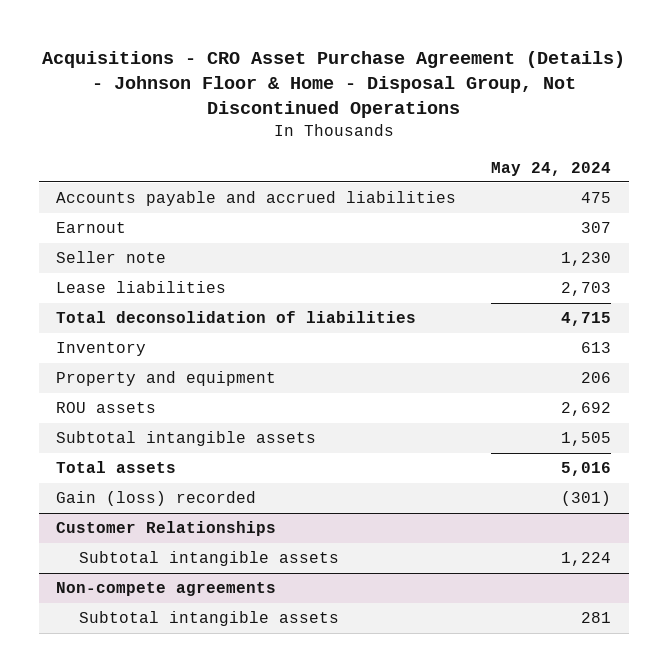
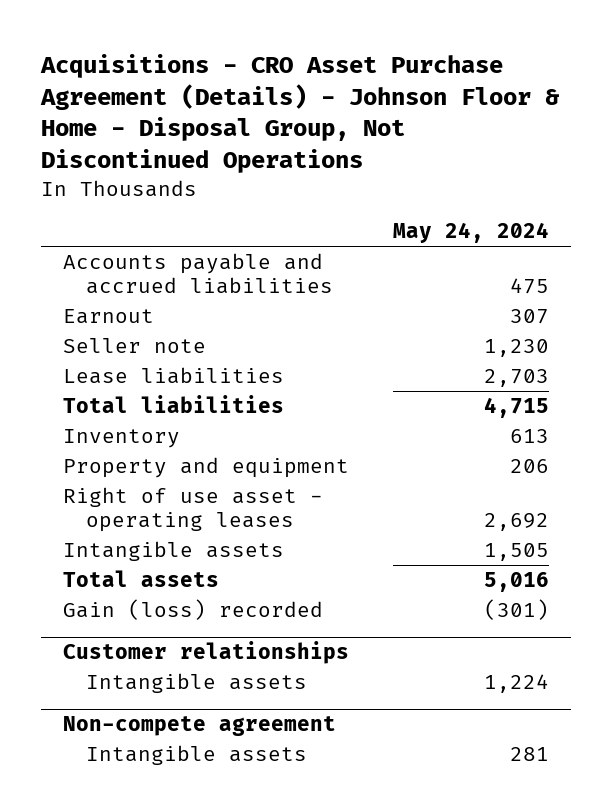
- Total deconsolidation of liabilities | 4,715
+ Total liabilities | 4,715
- ROU assets | 2,692
- Subtotal intangible assets | 1,505
+ Right of use asset - operating leases | 2,692
+ Intangible assets | 1,505
- Customer Relationships
- Subtotal intangible assets | 1,224
- Non-compete agreements
- Subtotal intangible assets | 281
+ Customer relationships
+ Intangible assets | 1,224
+ Non-compete agreement
+ Intangible assets | 281

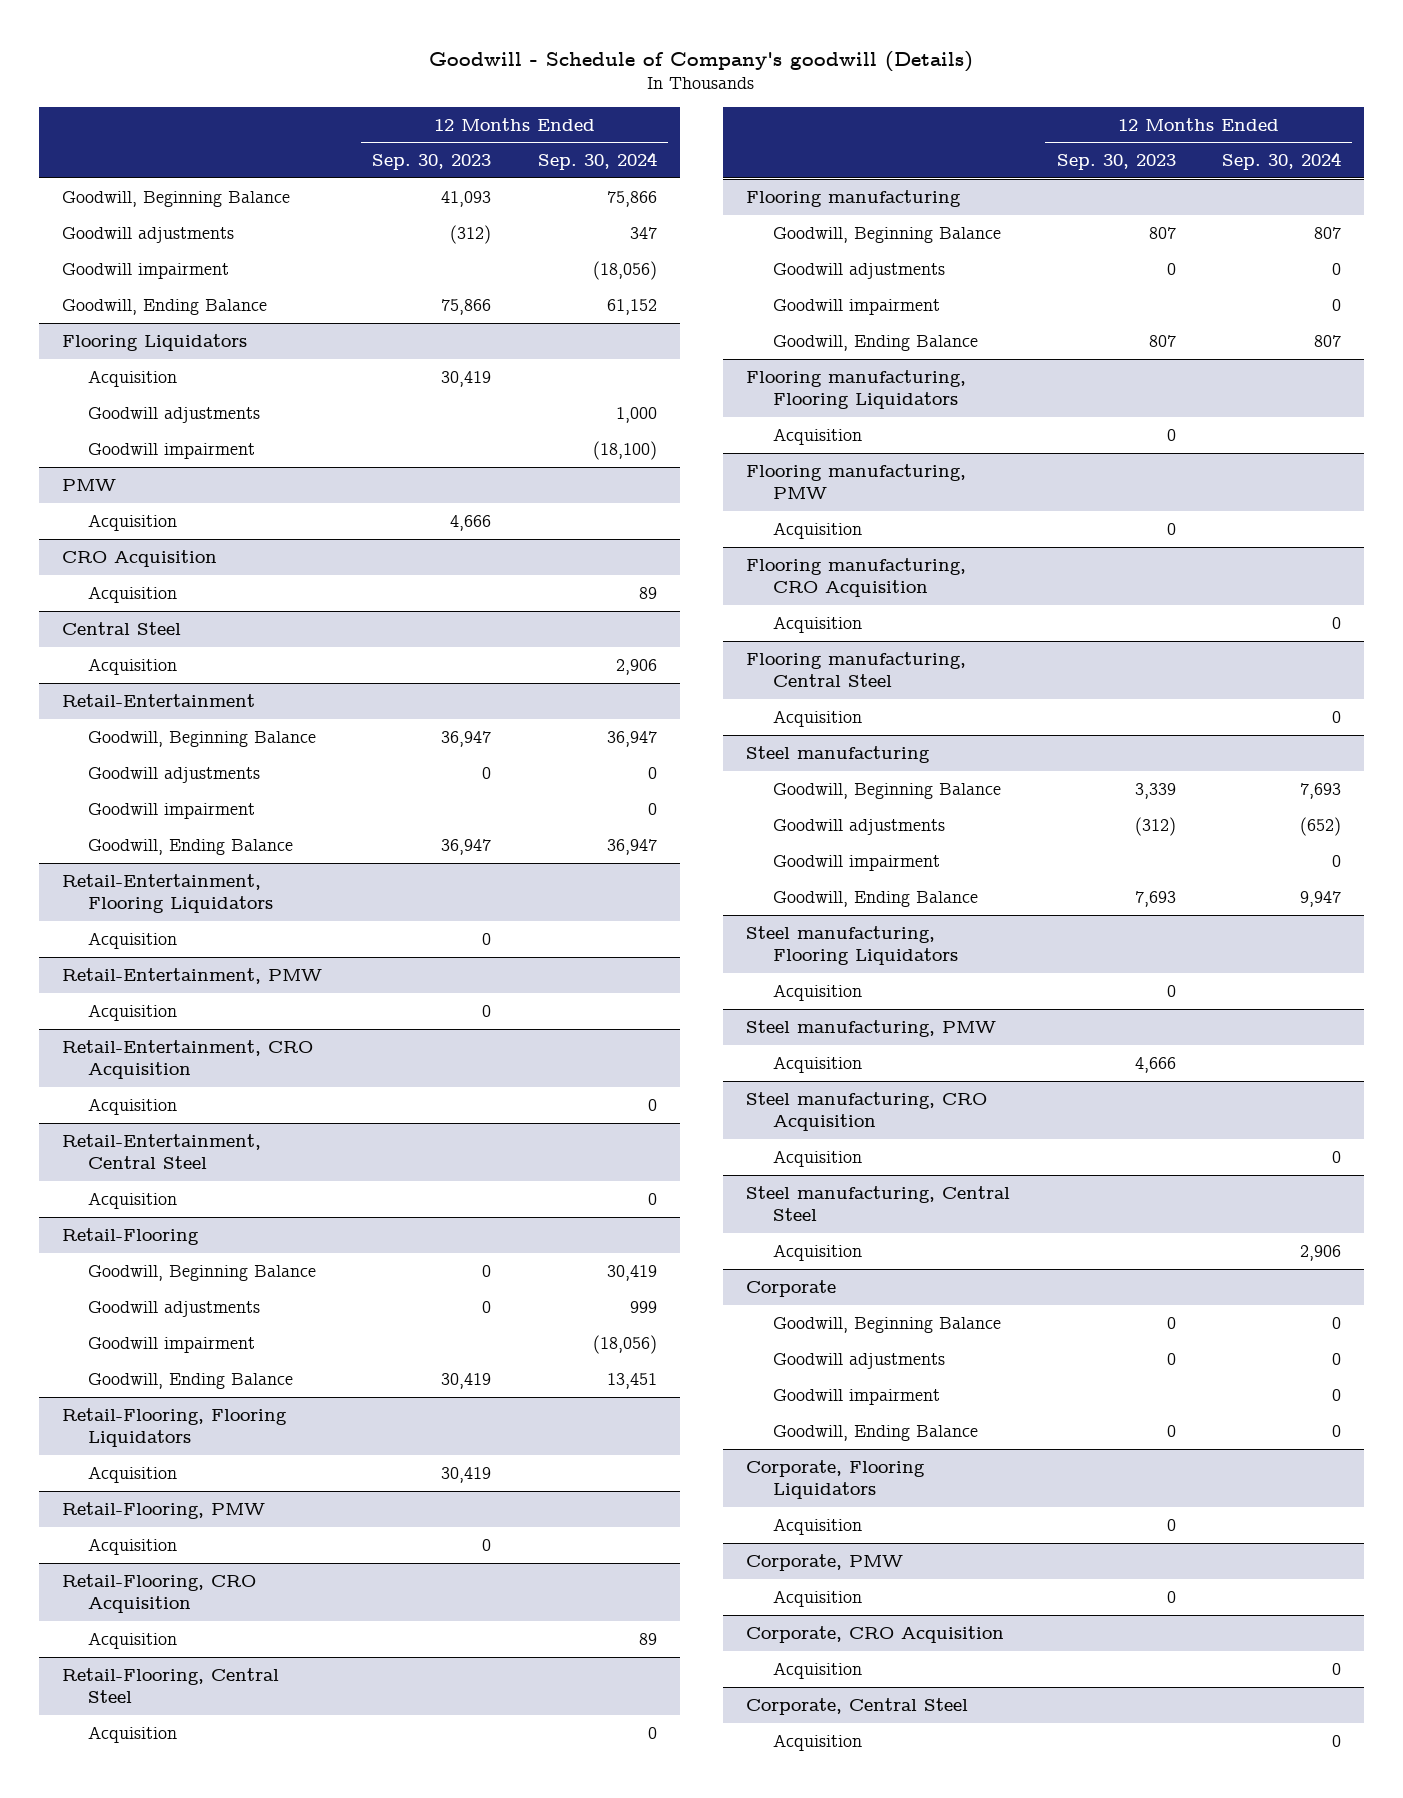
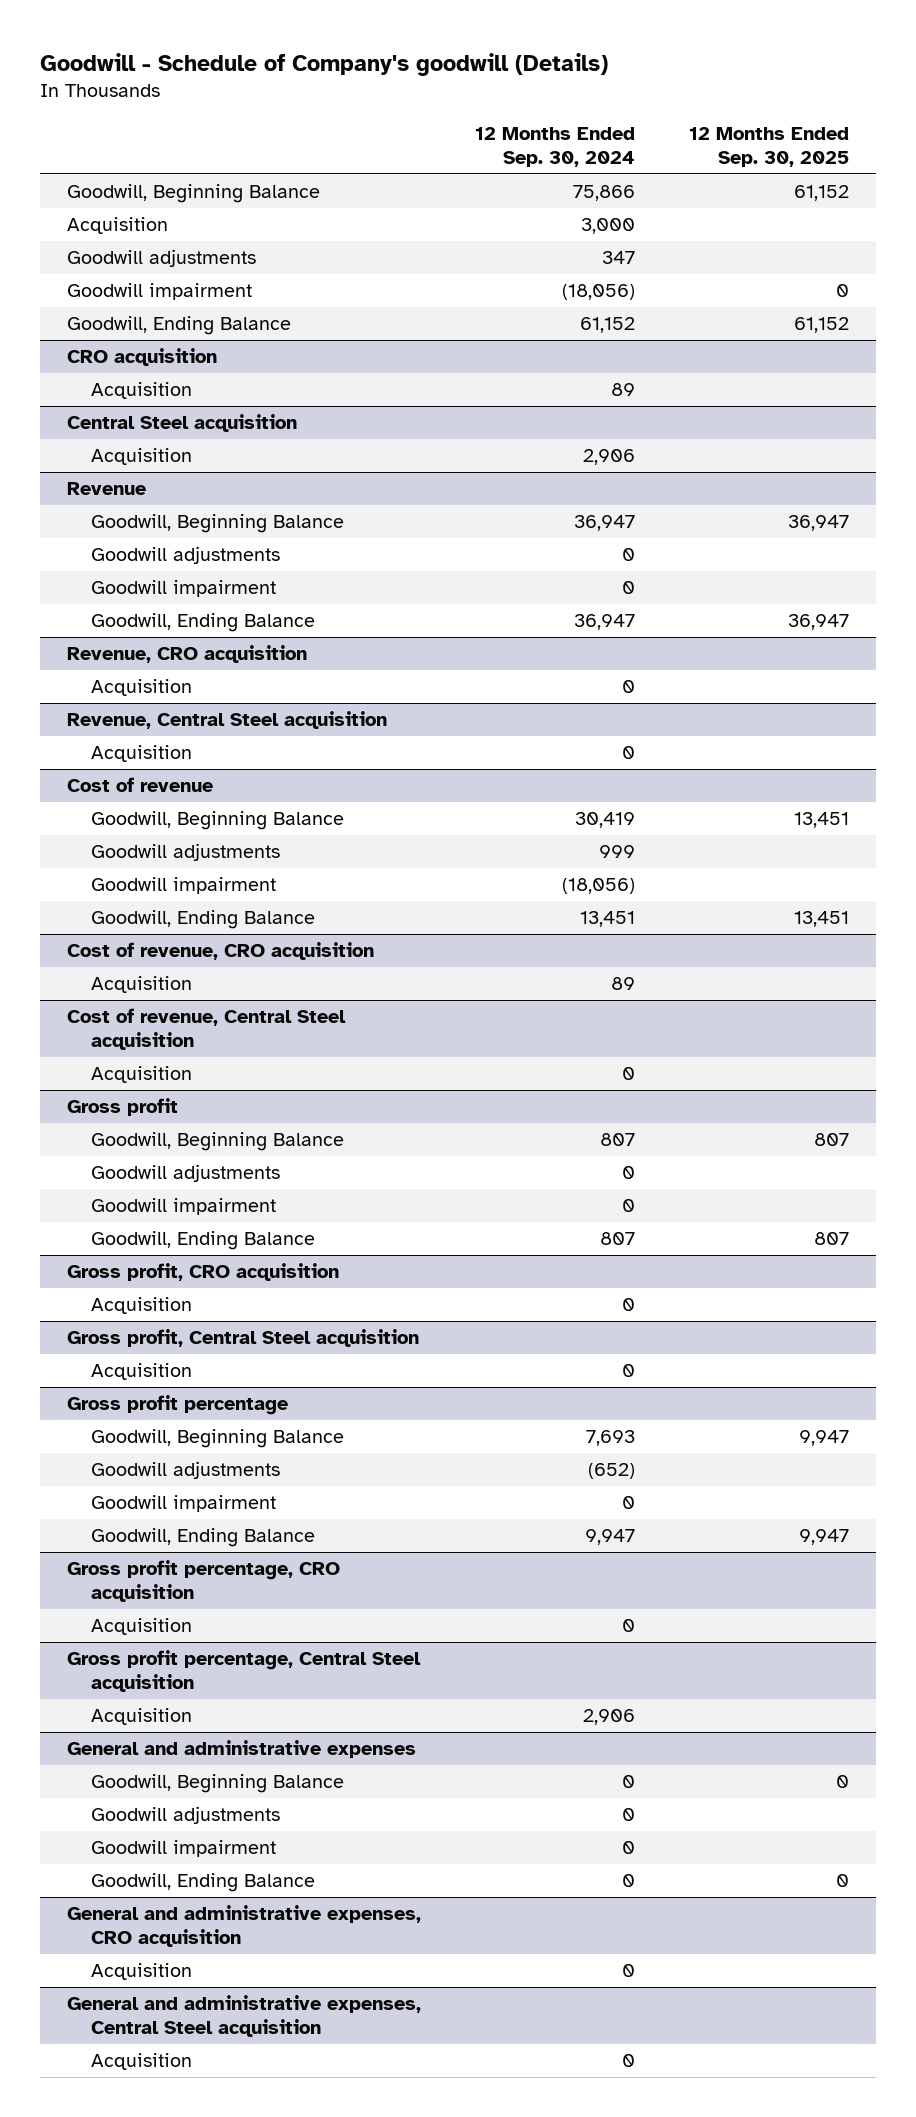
- | 12 Months Ended Sep. 30, 2023 | 12 Months Ended Sep. 30, 2024
+ | 12 Months Ended Sep. 30, 2024 | 12 Months Ended Sep. 30, 2025
+ Acquisition | 3,000 |
- Flooring Liquidators
- Acquisition | 30,419 |
- Goodwill adjustments | | 1,000
- Goodwill impairment | | (18,100)
- PMW
- Acquisition | 4,666 |
- CRO Acquisition
+ CRO acquisition
- Central Steel
+ Central Steel acquisition
- Retail-Entertainment
+ Revenue
- Retail-Entertainment, Flooring Liquidators
- Acquisition | 0 |
- Retail-Entertainment, PMW
- Acquisition | 0 |
- Retail-Entertainment, CRO Acquisition
+ Revenue, CRO acquisition
- Retail-Entertainment, Central Steel
+ Revenue, Central Steel acquisition
- Retail-Flooring
+ Cost of revenue
- Retail-Flooring, Flooring Liquidators
- Acquisition | 30,419 |
- Retail-Flooring, PMW
- Acquisition | 0 |
- Retail-Flooring, CRO Acquisition
+ Cost of revenue, CRO acquisition
- Retail-Flooring, Central Steel
+ Cost of revenue, Central Steel acquisition
- Flooring manufacturing
+ Gross profit
- Flooring manufacturing, Flooring Liquidators
- Acquisition | 0 |
- Flooring manufacturing, PMW
- Acquisition | 0 |
- Flooring manufacturing, CRO Acquisition
+ Gross profit, CRO acquisition
- Flooring manufacturing, Central Steel
+ Gross profit, Central Steel acquisition
- Steel manufacturing
+ Gross profit percentage
- Steel manufacturing, Flooring Liquidators
- Acquisition | 0 |
- Steel manufacturing, PMW
- Acquisition | 4,666 |
- Steel manufacturing, CRO Acquisition
+ Gross profit percentage, CRO acquisition
- Steel manufacturing, Central Steel
+ Gross profit percentage, Central Steel acquisition
- Corporate
+ General and administrative expenses
- Corporate, Flooring Liquidators
- Acquisition | 0 |
- Corporate, PMW
- Acquisition | 0 |
- Corporate, CRO Acquisition
+ General and administrative expenses, CRO acquisition
- Corporate, Central Steel
+ General and administrative expenses, Central Steel acquisition

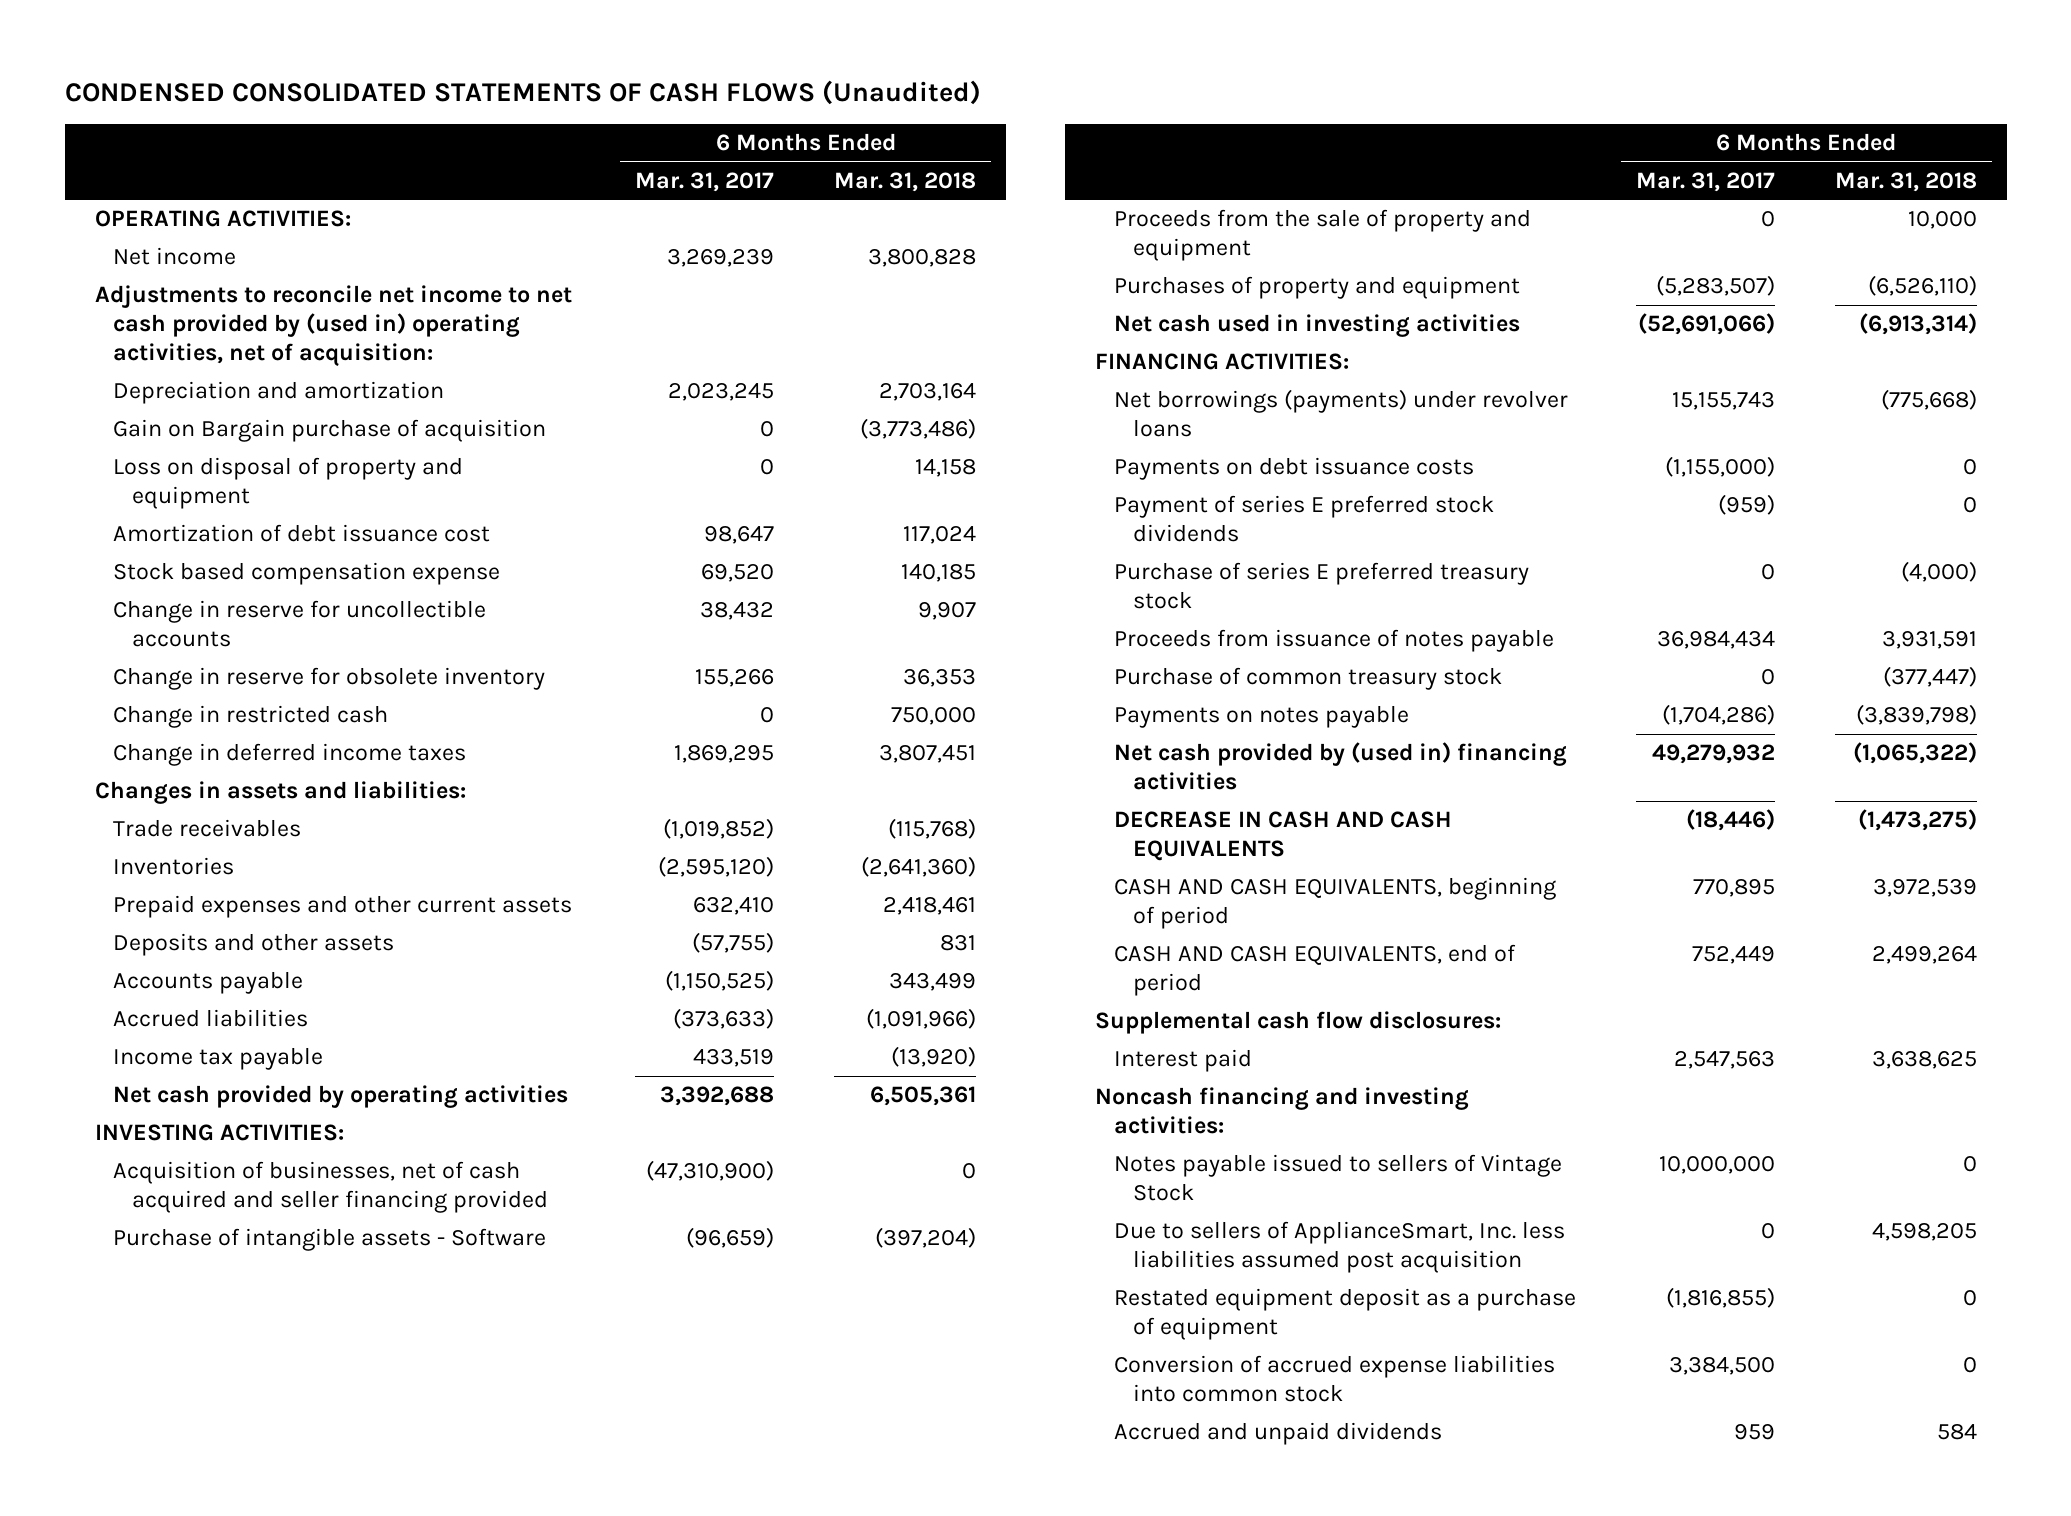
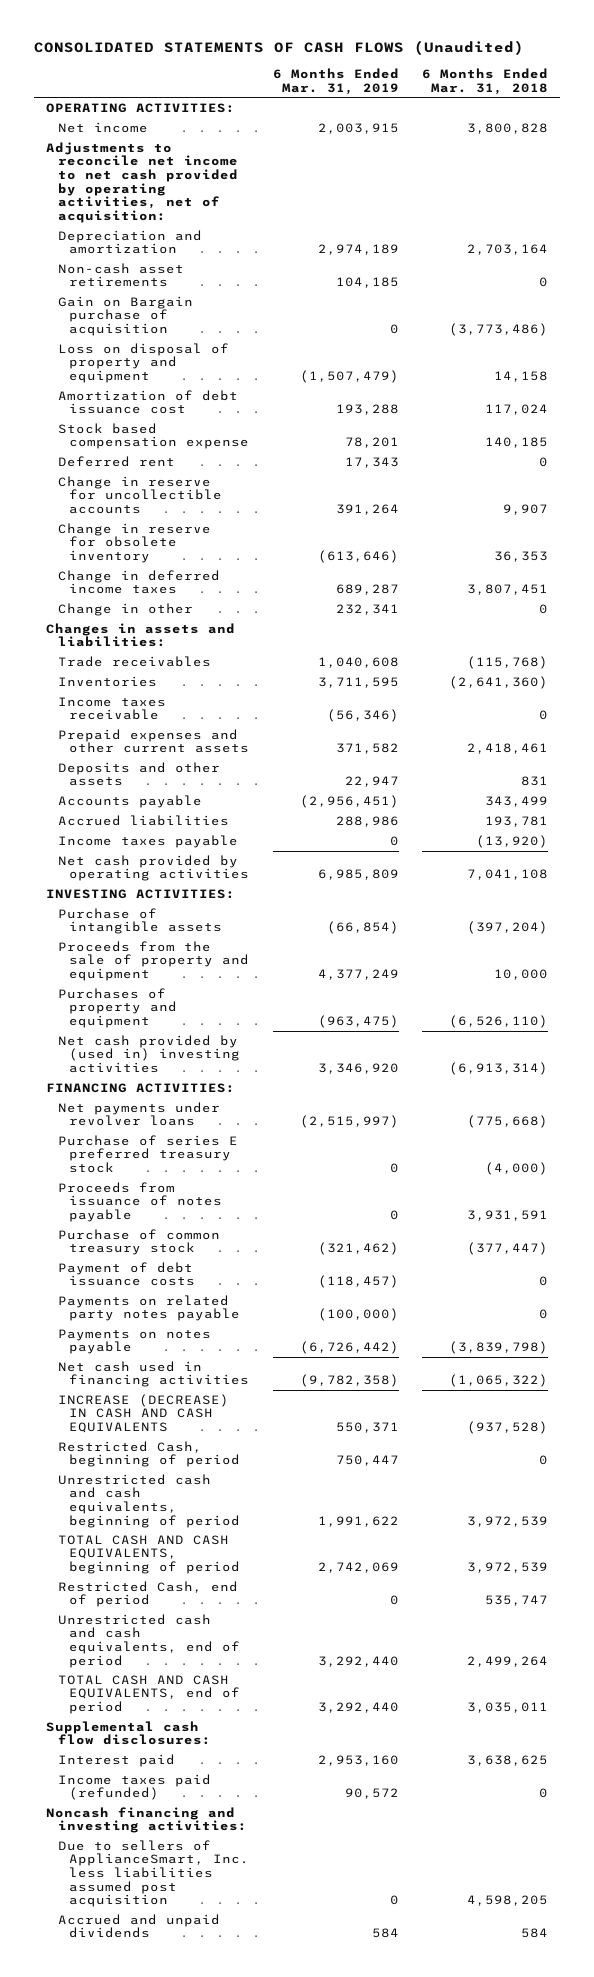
- CONDENSED CONSOLIDATED STATEMENTS OF CASH FLOWS (Unaudited)
+ CONSOLIDATED STATEMENTS OF CASH FLOWS (Unaudited)
- | 6 Months Ended Mar. 31, 2017 | 6 Months Ended Mar. 31, 2018
+ | 6 Months Ended Mar. 31, 2019 | 6 Months Ended Mar. 31, 2018
- Adjustments to reconcile net income to net cash provided by (used in) operating activities, net of acquisition:
+ Adjustments to reconcile net income to net cash provided by operating activities, net of acquisition:
+ Non-cash asset retirements | 104,185 | 0
+ Deferred rent | 17,343 | 0
- Change in restricted cash | 0 | 750,000
+ Change in other | 232,341 | 0
+ Income taxes receivable | (56,346) | 0
- Accrued liabilities | (373,633) | (1,091,966)
- Income tax payable | 433,519 | (13,920)
- Net cash provided by operating activities | 3,392,688 | 6,505,361
+ Accrued liabilities | 288,986 | 193,781
+ Income taxes payable | 0 | (13,920)
+ Net cash provided by operating activities | 6,985,809 | 7,041,108
- Acquisition of businesses, net of cash acquired and seller financing provided | (47,310,900) | 0
- Purchase of intangible assets - Software | (96,659) | (397,204)
+ Purchase of intangible assets | (66,854) | (397,204)
- Net cash used in investing activities | (52,691,066) | (6,913,314)
+ Net cash provided by (used in) investing activities | 3,346,920 | (6,913,314)
- Net borrowings (payments) under revolver loans | 15,155,743 | (775,668)
- Payments on debt issuance costs | (1,155,000) | 0
- Payment of series E preferred stock dividends | (959) | 0
+ Net payments under revolver loans | (2,515,997) | (775,668)
+ Payment of debt issuance costs | (118,457) | 0
+ Payments on related party notes payable | (100,000) | 0
- Net cash provided by (used in) financing activities | 49,279,932 | (1,065,322)
- DECREASE IN CASH AND CASH EQUIVALENTS | (18,446) | (1,473,275)
- CASH AND CASH EQUIVALENTS, beginning of period | 770,895 | 3,972,539
- CASH AND CASH EQUIVALENTS, end of period | 752,449 | 2,499,264
+ Net cash used in financing activities | (9,782,358) | (1,065,322)
+ INCREASE (DECREASE) IN CASH AND CASH EQUIVALENTS | 550,371 | (937,528)
+ Restricted Cash, beginning of period | 750,447 | 0
+ Unrestricted cash and cash equivalents, beginning of period | 1,991,622 | 3,972,539
+ TOTAL CASH AND CASH EQUIVALENTS, beginning of period | 2,742,069 | 3,972,539
+ Restricted Cash, end of period | 0 | 535,747
+ Unrestricted cash and cash equivalents, end of period | 3,292,440 | 2,499,264
+ TOTAL CASH AND CASH EQUIVALENTS, end of period | 3,292,440 | 3,035,011
+ Income taxes paid (refunded) | 90,572 | 0
- Notes payable issued to sellers of Vintage Stock | 10,000,000 | 0
- Restated equipment deposit as a purchase of equipment | (1,816,855) | 0
- Conversion of accrued expense liabilities into common stock | 3,384,500 | 0

